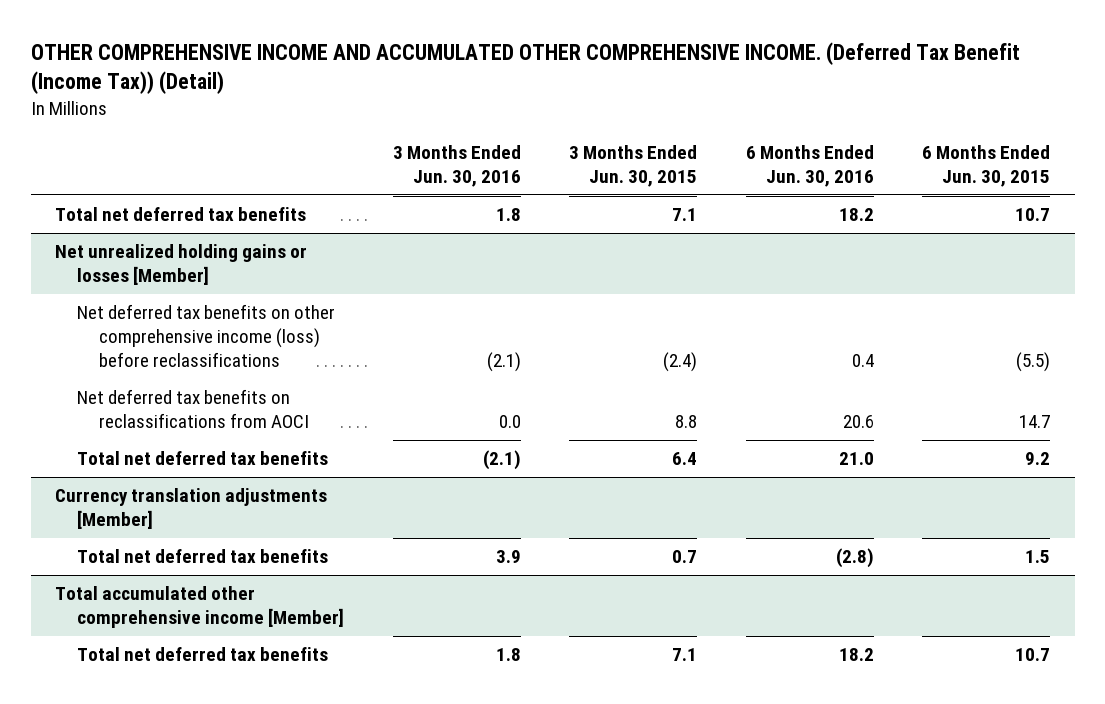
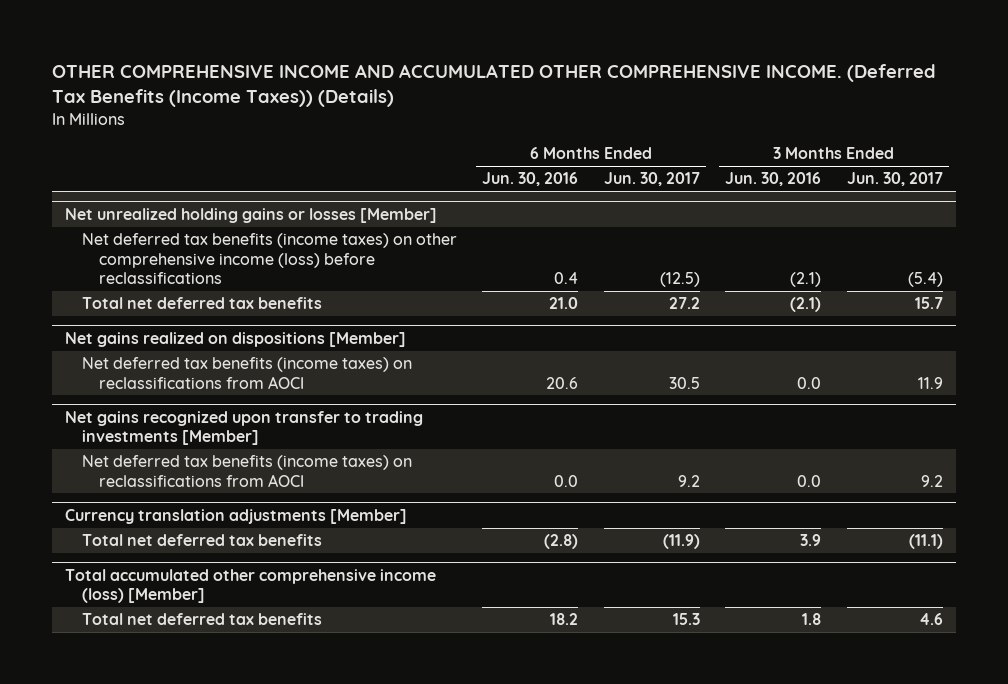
- OTHER COMPREHENSIVE INCOME AND ACCUMULATED OTHER COMPREHENSIVE INCOME. (Deferred Tax Benefit (Income Tax)) (Detail)
+ OTHER COMPREHENSIVE INCOME AND ACCUMULATED OTHER COMPREHENSIVE INCOME. (Deferred Tax Benefits (Income Taxes)) (Details)
- | 3 Months Ended Jun. 30, 2016 | 3 Months Ended Jun. 30, 2015 | 6 Months Ended Jun. 30, 2016 | 6 Months Ended Jun. 30, 2015
+ | 6 Months Ended Jun. 30, 2016 | 6 Months Ended Jun. 30, 2017 | 3 Months Ended Jun. 30, 2016 | 3 Months Ended Jun. 30, 2017
- Total net deferred tax benefits | 1.8 | 7.1 | 18.2 | 10.7
@ Net unrealized holding gains or losses [Member]
- Net deferred tax benefits on other comprehensive income (loss) before reclassifications | (2.1) | (2.4) | 0.4 | (5.5)
- Net deferred tax benefits on reclassifications from AOCI | 0.0 | 8.8 | 20.6 | 14.7
+ Net deferred tax benefits (income taxes) on other comprehensive income (loss) before reclassifications | 0.4 | (12.5) | (2.1) | (5.4)
+ Net gains realized on dispositions [Member]
+ Net deferred tax benefits (income taxes) on reclassifications from AOCI | 20.6 | 30.5 | 0.0 | 11.9
+ Net gains recognized upon transfer to trading investments [Member]
+ Net deferred tax benefits (income taxes) on reclassifications from AOCI | 0.0 | 9.2 | 0.0 | 9.2
- Total accumulated other comprehensive income [Member]
+ Total accumulated other comprehensive income (loss) [Member]

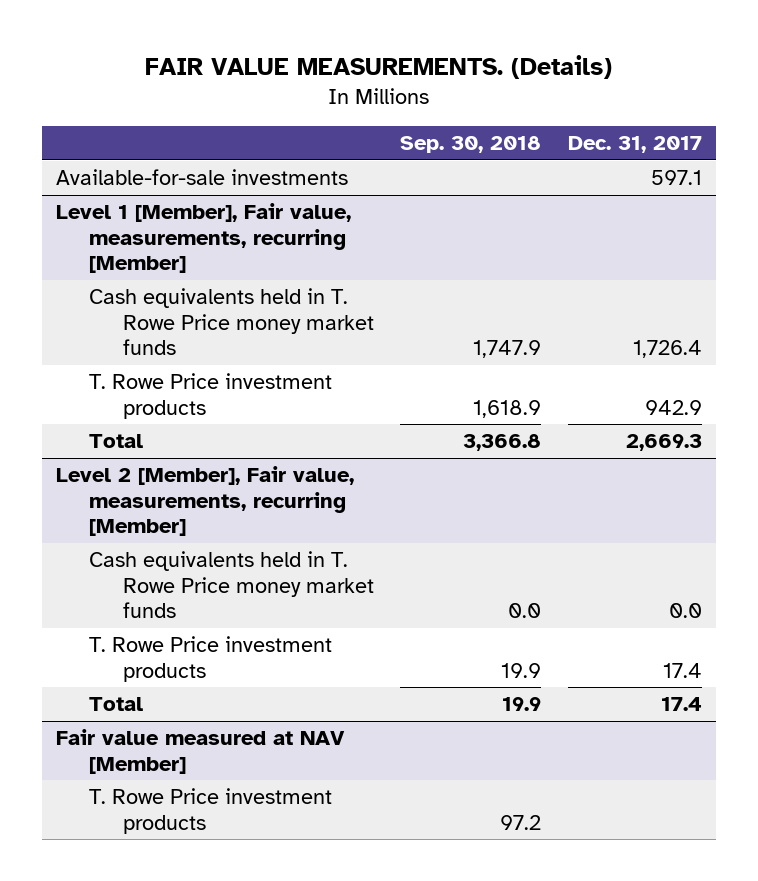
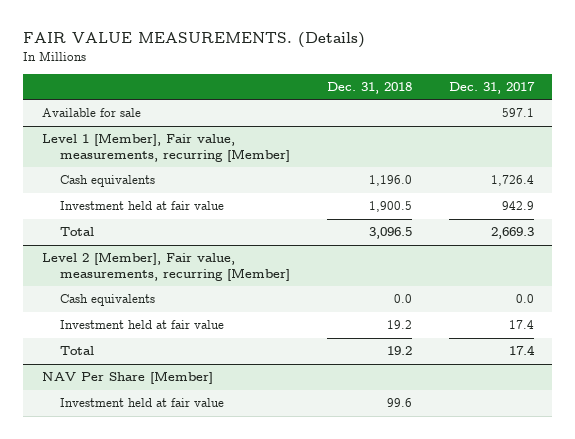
- | Sep. 30, 2018 | Dec. 31, 2017
+ | Dec. 31, 2018 | Dec. 31, 2017
- Available-for-sale investments | | 597.1
+ Available for sale | | 597.1
@ Level 1 [Member], Fair value, measurements, recurring [Member]
- Cash equivalents held in T. Rowe Price money market funds | 1,747.9 | 1,726.4
- T. Rowe Price investment products | 1,618.9 | 942.9
+ Cash equivalents | 1,196.0 | 1,726.4
+ Investment held at fair value | 1,900.5 | 942.9
@ Level 2 [Member], Fair value, measurements, recurring [Member]
- Cash equivalents held in T. Rowe Price money market funds | 0.0 | 0.0
- T. Rowe Price investment products | 19.9 | 17.4
+ Cash equivalents | 0.0 | 0.0
+ Investment held at fair value | 19.2 | 17.4
- Fair value measured at NAV [Member]
- T. Rowe Price investment products | 97.2 |
+ NAV Per Share [Member]
+ Investment held at fair value | 99.6 |

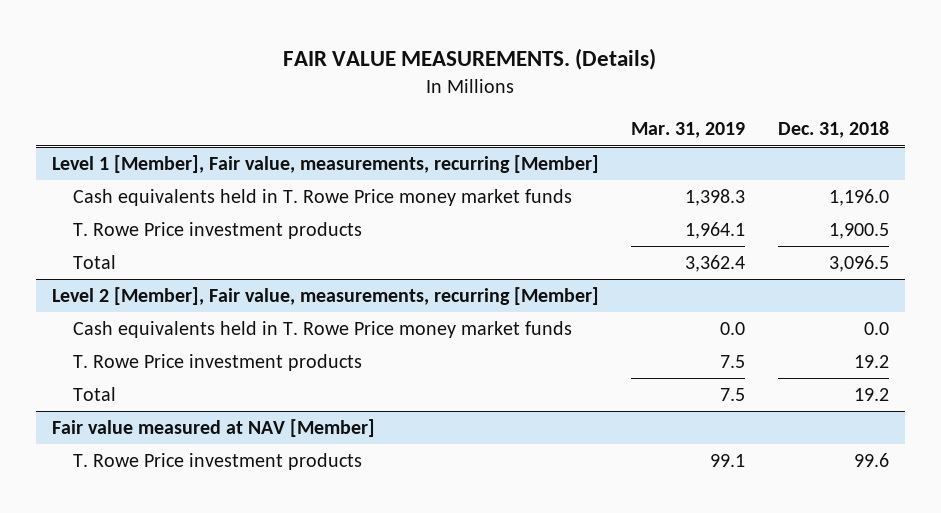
- | Dec. 31, 2018 | Dec. 31, 2017
+ | Mar. 31, 2019 | Dec. 31, 2018
- Available for sale | | 597.1
@ Level 1 [Member], Fair value, measurements, recurring [Member]
- Cash equivalents | 1,196.0 | 1,726.4
- Investment held at fair value | 1,900.5 | 942.9
+ Cash equivalents held in T. Rowe Price money market funds | 1,398.3 | 1,196.0
+ T. Rowe Price investment products | 1,964.1 | 1,900.5
@ Level 2 [Member], Fair value, measurements, recurring [Member]
- Cash equivalents | 0.0 | 0.0
- Investment held at fair value | 19.2 | 17.4
+ Cash equivalents held in T. Rowe Price money market funds | 0.0 | 0.0
+ T. Rowe Price investment products | 7.5 | 19.2
- NAV Per Share [Member]
- Investment held at fair value | 99.6 |
+ Fair value measured at NAV [Member]
+ T. Rowe Price investment products | 99.1 | 99.6

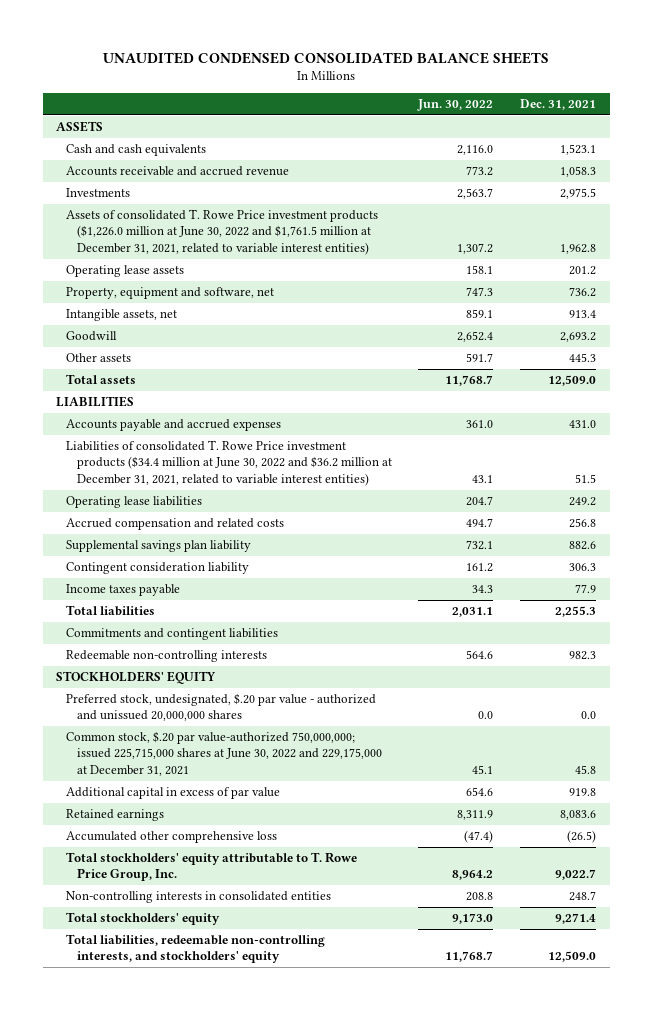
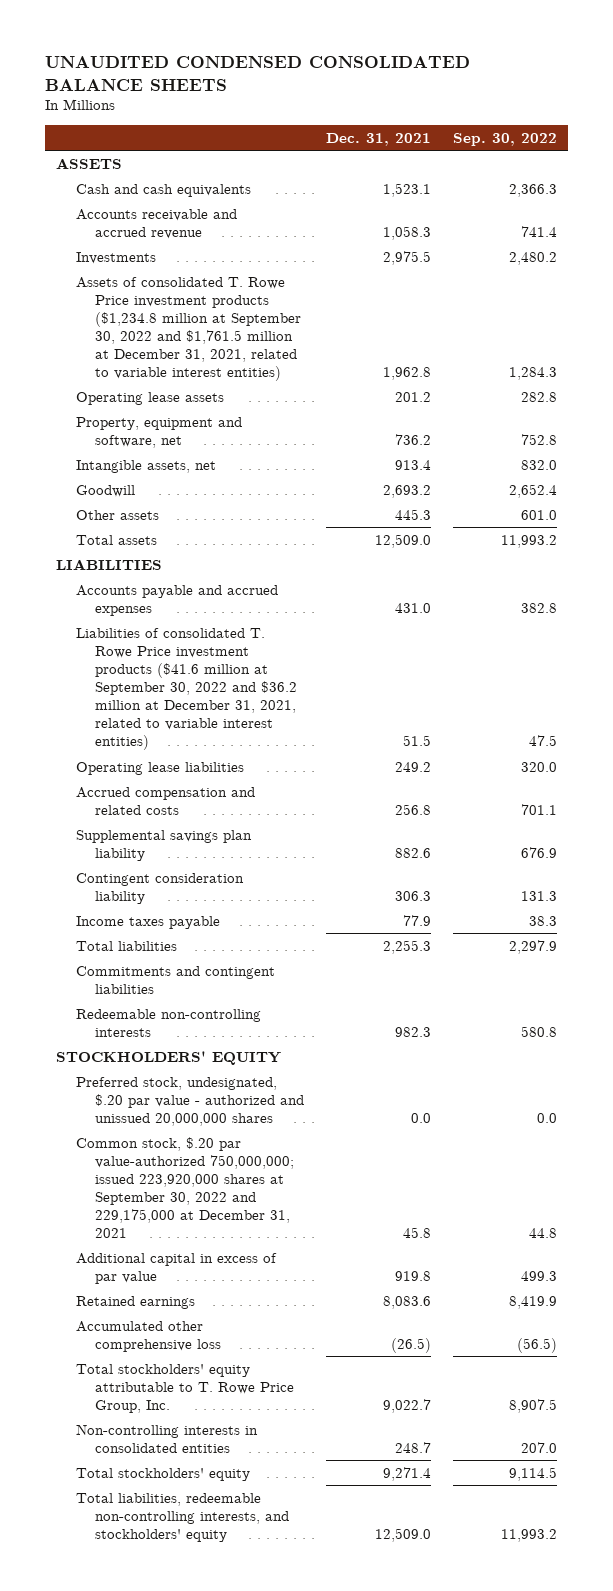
- | Jun. 30, 2022 | Dec. 31, 2021
+ | Dec. 31, 2021 | Sep. 30, 2022
- Assets of consolidated T. Rowe Price investment products ($1,226.0 million at June 30, 2022 and $1,761.5 million at December 31, 2021, related to variable interest entities) | 1,307.2 | 1,962.8
+ Assets of consolidated T. Rowe Price investment products ($1,234.8 million at September 30, 2022 and $1,761.5 million at December 31, 2021, related to variable interest entities) | 1,962.8 | 1,284.3
- Liabilities of consolidated T. Rowe Price investment products ($34.4 million at June 30, 2022 and $36.2 million at December 31, 2021, related to variable interest entities) | 43.1 | 51.5
+ Liabilities of consolidated T. Rowe Price investment products ($41.6 million at September 30, 2022 and $36.2 million at December 31, 2021, related to variable interest entities) | 51.5 | 47.5
- Common stock, $.20 par value-authorized 750,000,000; issued 225,715,000 shares at June 30, 2022 and 229,175,000 at December 31, 2021 | 45.1 | 45.8
+ Common stock, $.20 par value-authorized 750,000,000; issued 223,920,000 shares at September 30, 2022 and 229,175,000 at December 31, 2021 | 45.8 | 44.8

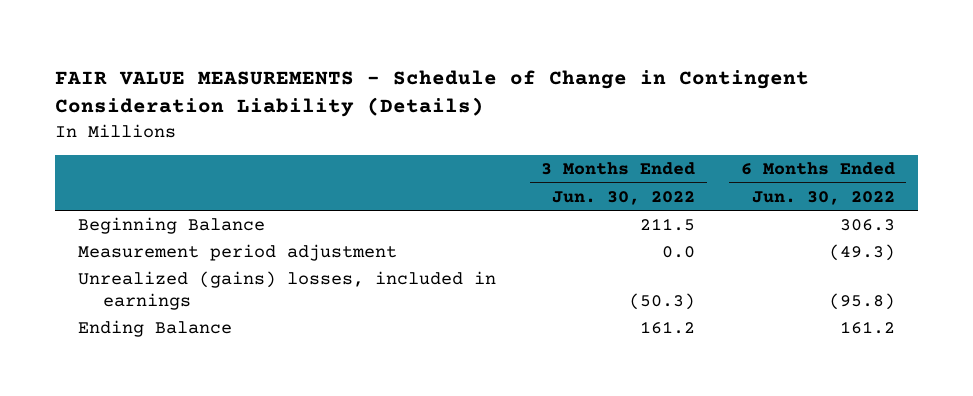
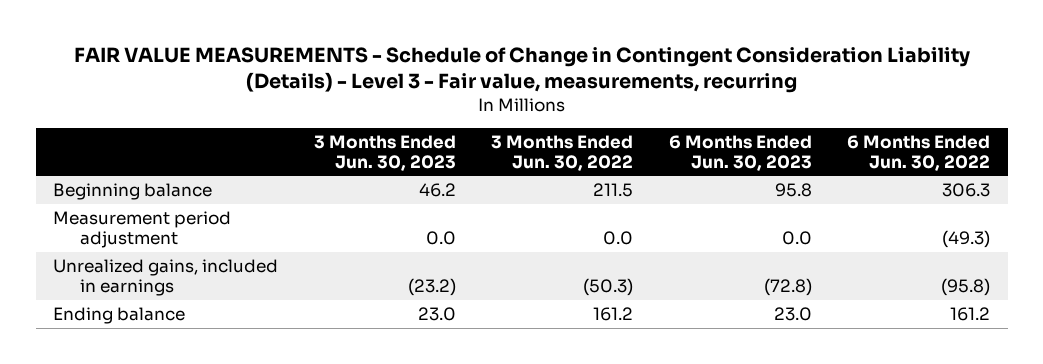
- FAIR VALUE MEASUREMENTS - Schedule of Change in Contingent Consideration Liability (Details)
+ FAIR VALUE MEASUREMENTS - Schedule of Change in Contingent Consideration Liability (Details) - Level 3 - Fair value, measurements, recurring
- | 3 Months Ended Jun. 30, 2022 | 6 Months Ended Jun. 30, 2022
+ | 3 Months Ended Jun. 30, 2023 | 3 Months Ended Jun. 30, 2022 | 6 Months Ended Jun. 30, 2023 | 6 Months Ended Jun. 30, 2022
- Beginning Balance | 211.5 | 306.3
+ Beginning balance | 46.2 | 211.5 | 95.8 | 306.3
- Unrealized (gains) losses, included in earnings | (50.3) | (95.8)
- Ending Balance | 161.2 | 161.2
+ Unrealized gains, included in earnings | (23.2) | (50.3) | (72.8) | (95.8)
+ Ending balance | 23.0 | 161.2 | 23.0 | 161.2

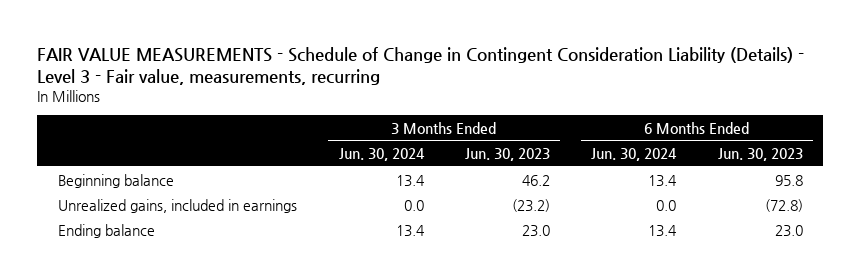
- | 3 Months Ended Jun. 30, 2023 | 3 Months Ended Jun. 30, 2022 | 6 Months Ended Jun. 30, 2023 | 6 Months Ended Jun. 30, 2022
+ | 3 Months Ended Jun. 30, 2024 | 3 Months Ended Jun. 30, 2023 | 6 Months Ended Jun. 30, 2024 | 6 Months Ended Jun. 30, 2023
- Measurement period adjustment | 0.0 | 0.0 | 0.0 | (49.3)

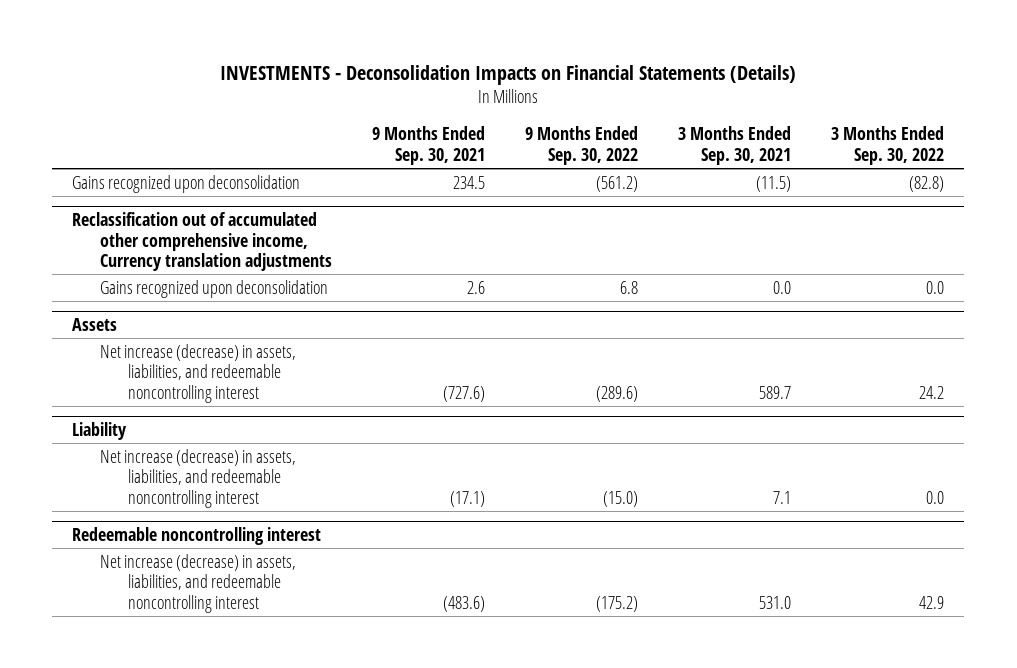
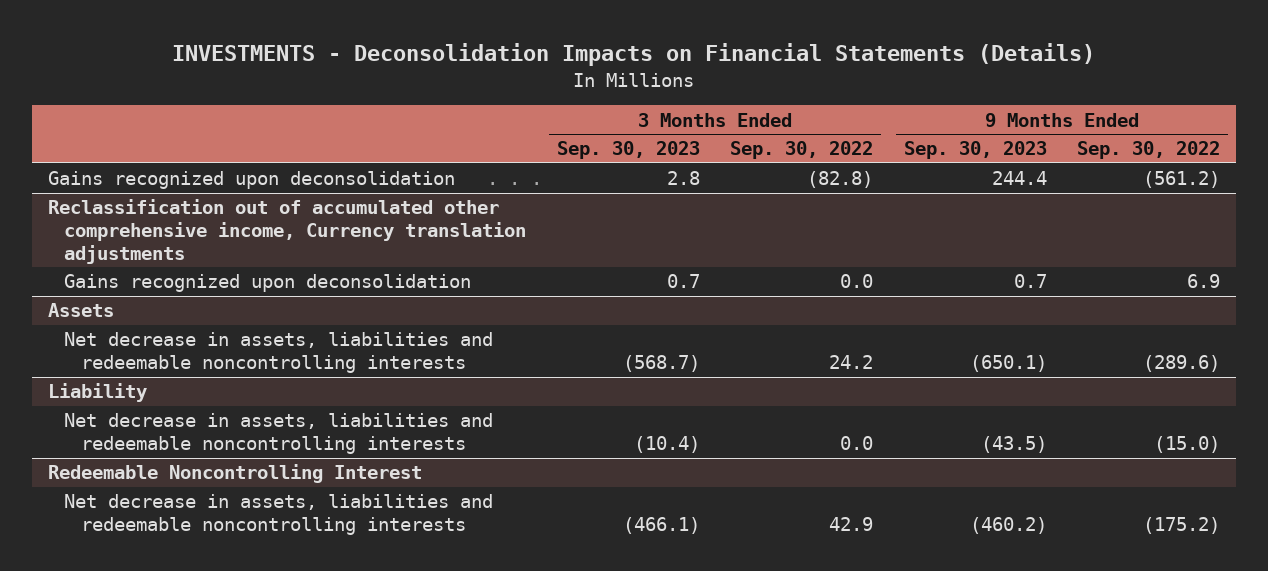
- | 9 Months Ended Sep. 30, 2021 | 9 Months Ended Sep. 30, 2022 | 3 Months Ended Sep. 30, 2021 | 3 Months Ended Sep. 30, 2022
+ | 3 Months Ended Sep. 30, 2023 | 3 Months Ended Sep. 30, 2022 | 9 Months Ended Sep. 30, 2023 | 9 Months Ended Sep. 30, 2022
@ Reclassification out of accumulated other comprehensive income, Currency translation adjustments
- Gains recognized upon deconsolidation | 2.6 | 6.8 | 0.0 | 0.0
+ Gains recognized upon deconsolidation | 0.7 | 0.0 | 0.7 | 6.9
@ Assets
- Net increase (decrease) in assets, liabilities, and redeemable noncontrolling interest | (727.6) | (289.6) | 589.7 | 24.2
+ Net decrease in assets, liabilities and redeemable noncontrolling interests | (568.7) | 24.2 | (650.1) | (289.6)
@ Liability
- Net increase (decrease) in assets, liabilities, and redeemable noncontrolling interest | (17.1) | (15.0) | 7.1 | 0.0
- Redeemable noncontrolling interest
- Net increase (decrease) in assets, liabilities, and redeemable noncontrolling interest | (483.6) | (175.2) | 531.0 | 42.9
@ Liability
+ Net decrease in assets, liabilities and redeemable noncontrolling interests | (10.4) | 0.0 | (43.5) | (15.0)
+ Redeemable Noncontrolling Interest
+ Net decrease in assets, liabilities and redeemable noncontrolling interests | (466.1) | 42.9 | (460.2) | (175.2)

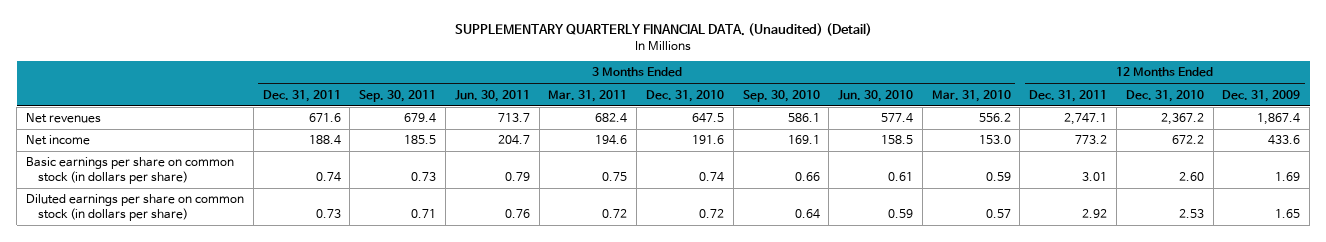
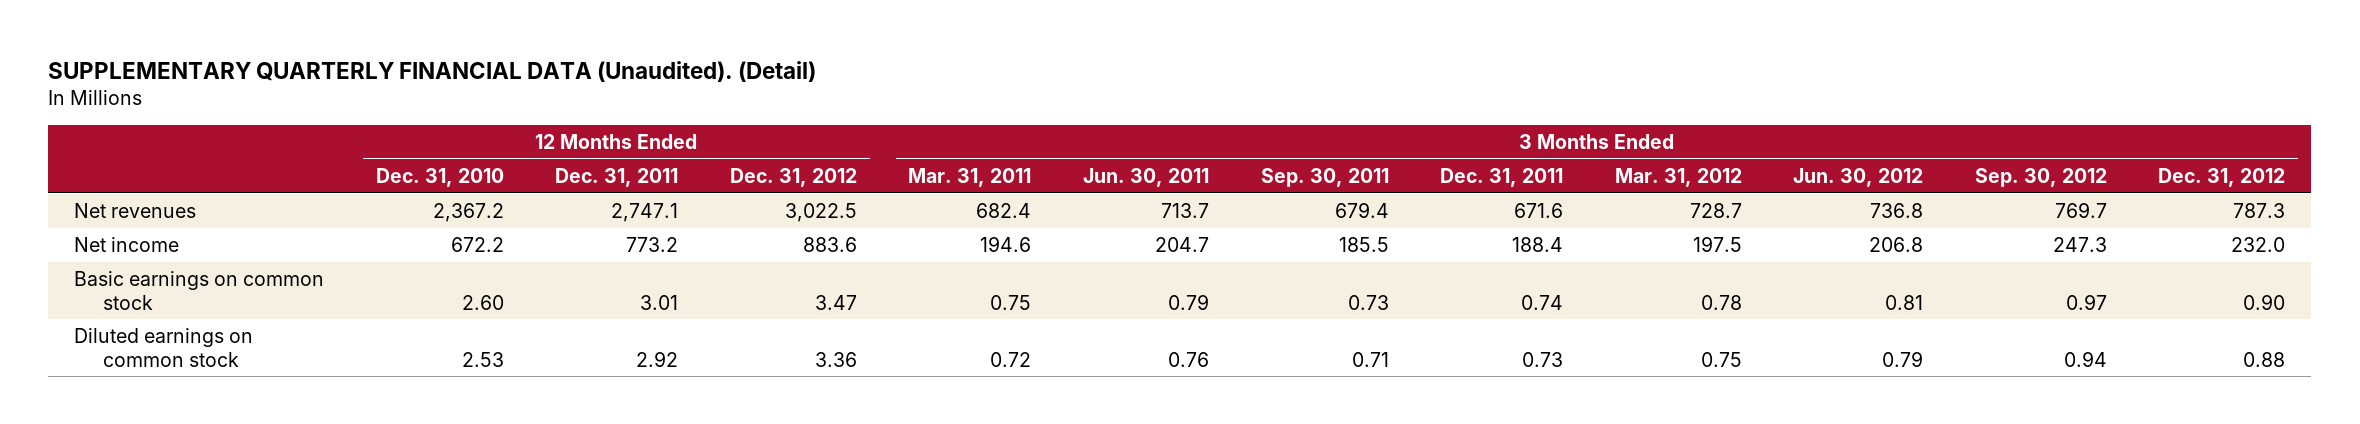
- SUPPLEMENTARY QUARTERLY FINANCIAL DATA. (Unaudited) (Detail)
+ SUPPLEMENTARY QUARTERLY FINANCIAL DATA (Unaudited). (Detail)
- | 3 Months Ended Dec. 31, 2011 | 3 Months Ended Sep. 30, 2011 | 3 Months Ended Jun. 30, 2011 | 3 Months Ended Mar. 31, 2011 | 3 Months Ended Dec. 31, 2010 | 3 Months Ended Sep. 30, 2010 | 3 Months Ended Jun. 30, 2010 | 3 Months Ended Mar. 31, 2010 | 12 Months Ended Dec. 31, 2011 | 12 Months Ended Dec. 31, 2010 | 12 Months Ended Dec. 31, 2009
+ | 12 Months Ended Dec. 31, 2010 | 12 Months Ended Dec. 31, 2011 | 12 Months Ended Dec. 31, 2012 | 3 Months Ended Mar. 31, 2011 | 3 Months Ended Jun. 30, 2011 | 3 Months Ended Sep. 30, 2011 | 3 Months Ended Dec. 31, 2011 | 3 Months Ended Mar. 31, 2012 | 3 Months Ended Jun. 30, 2012 | 3 Months Ended Sep. 30, 2012 | 3 Months Ended Dec. 31, 2012
- Basic earnings per share on common stock (in dollars per share) | 0.74 | 0.73 | 0.79 | 0.75 | 0.74 | 0.66 | 0.61 | 0.59 | 3.01 | 2.60 | 1.69
- Diluted earnings per share on common stock (in dollars per share) | 0.73 | 0.71 | 0.76 | 0.72 | 0.72 | 0.64 | 0.59 | 0.57 | 2.92 | 2.53 | 1.65
+ Basic earnings on common stock | 2.60 | 3.01 | 3.47 | 0.75 | 0.79 | 0.73 | 0.74 | 0.78 | 0.81 | 0.97 | 0.90
+ Diluted earnings on common stock | 2.53 | 2.92 | 3.36 | 0.72 | 0.76 | 0.71 | 0.73 | 0.75 | 0.79 | 0.94 | 0.88

